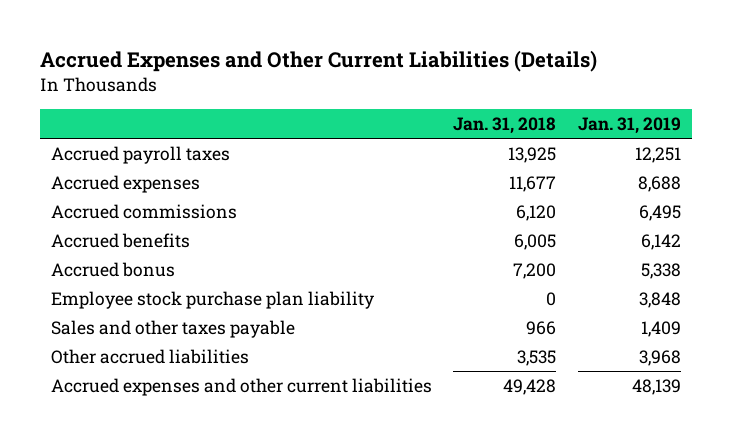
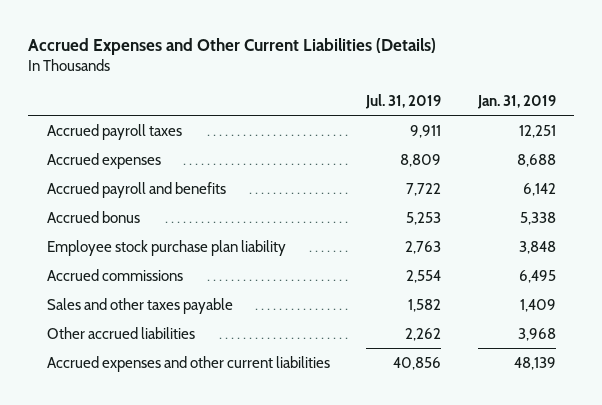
- | Jan. 31, 2018 | Jan. 31, 2019
+ | Jul. 31, 2019 | Jan. 31, 2019
- Accrued benefits | 6,005 | 6,142
+ Accrued payroll and benefits | 7,722 | 6,142
moved down: Accrued commissions | 2,554 | 6,495

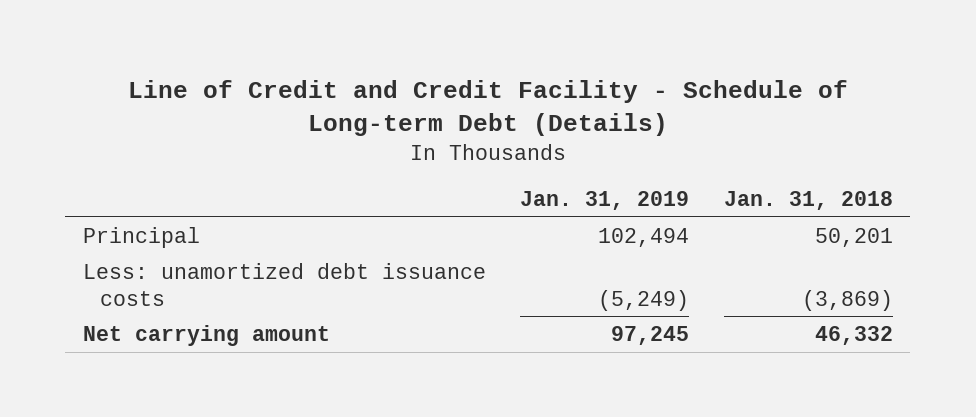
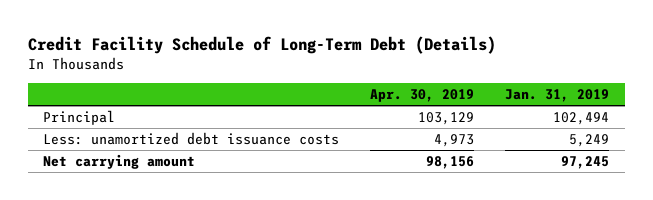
- Line of Credit and Credit Facility - Schedule of Long-term Debt (Details)
+ Credit Facility Schedule of Long-Term Debt (Details)
- | Jan. 31, 2019 | Jan. 31, 2018
+ | Apr. 30, 2019 | Jan. 31, 2019
- Less: unamortized debt issuance costs | (5,249) | (3,869)
+ Less: unamortized debt issuance costs | 4,973 | 5,249

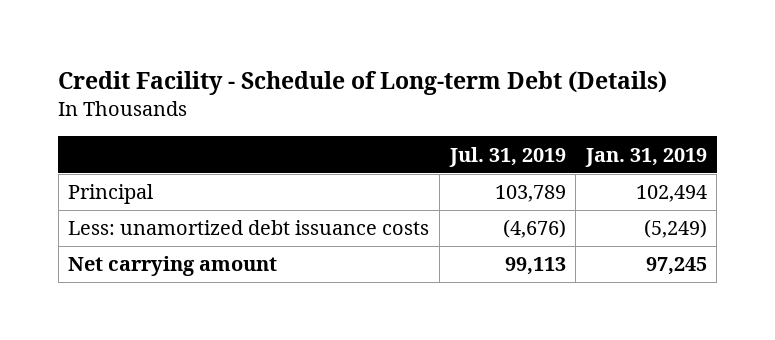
- Credit Facility Schedule of Long-Term Debt (Details)
+ Credit Facility - Schedule of Long-term Debt (Details)
- | Apr. 30, 2019 | Jan. 31, 2019
+ | Jul. 31, 2019 | Jan. 31, 2019
- Less: unamortized debt issuance costs | 4,973 | 5,249
+ Less: unamortized debt issuance costs | (4,676) | (5,249)

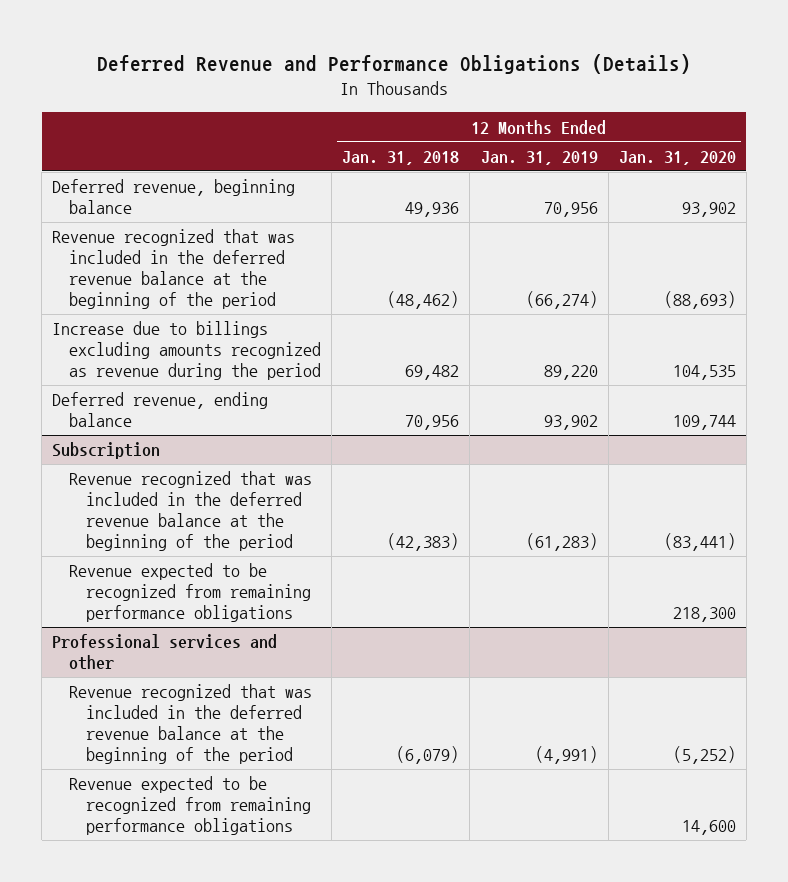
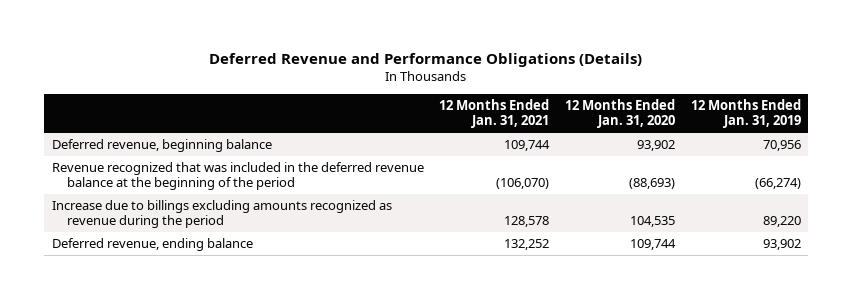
- | 12 Months Ended Jan. 31, 2018 | 12 Months Ended Jan. 31, 2019 | 12 Months Ended Jan. 31, 2020
+ | 12 Months Ended Jan. 31, 2021 | 12 Months Ended Jan. 31, 2020 | 12 Months Ended Jan. 31, 2019
- Subscription
- Revenue recognized that was included in the deferred revenue balance at the beginning of the period | (42,383) | (61,283) | (83,441)
- Revenue expected to be recognized from remaining performance obligations | | | 218,300
- Professional services and other
- Revenue recognized that was included in the deferred revenue balance at the beginning of the period | (6,079) | (4,991) | (5,252)
- Revenue expected to be recognized from remaining performance obligations | | | 14,600

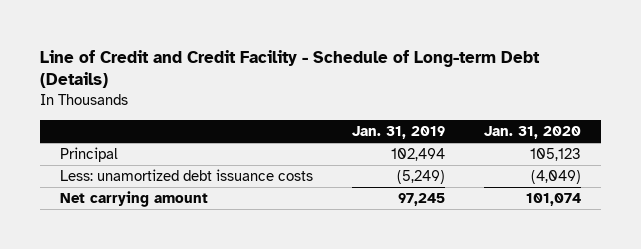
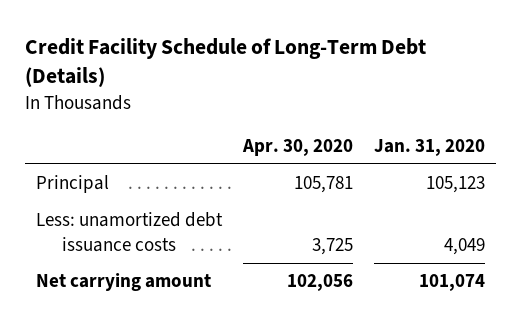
- Line of Credit and Credit Facility - Schedule of Long-term Debt (Details)
+ Credit Facility Schedule of Long-Term Debt (Details)
- | Jan. 31, 2019 | Jan. 31, 2020
+ | Apr. 30, 2020 | Jan. 31, 2020
- Less: unamortized debt issuance costs | (5,249) | (4,049)
+ Less: unamortized debt issuance costs | 3,725 | 4,049

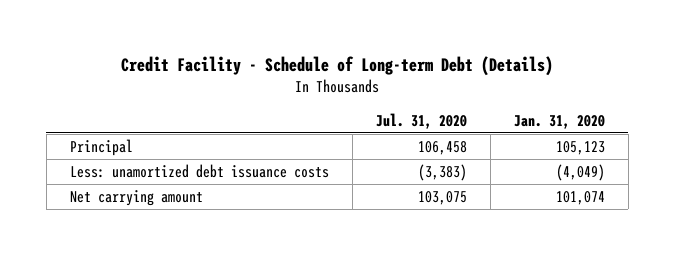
- Credit Facility Schedule of Long-Term Debt (Details)
+ Credit Facility - Schedule of Long-term Debt (Details)
- | Apr. 30, 2020 | Jan. 31, 2020
+ | Jul. 31, 2020 | Jan. 31, 2020
- Less: unamortized debt issuance costs | 3,725 | 4,049
+ Less: unamortized debt issuance costs | (3,383) | (4,049)

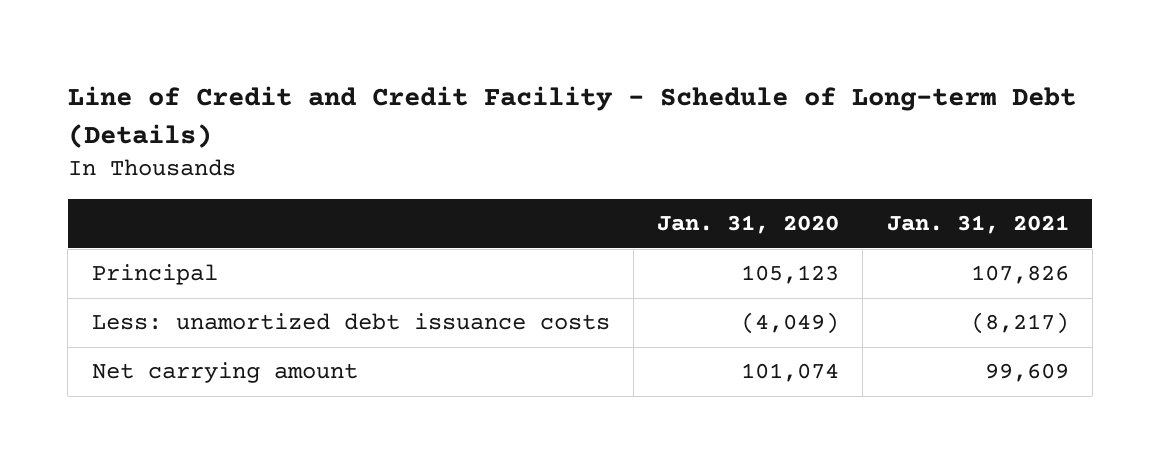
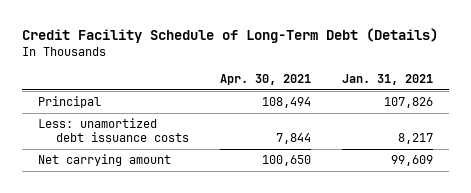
- Line of Credit and Credit Facility - Schedule of Long-term Debt (Details)
+ Credit Facility Schedule of Long-Term Debt (Details)
- | Jan. 31, 2020 | Jan. 31, 2021
+ | Apr. 30, 2021 | Jan. 31, 2021
- Less: unamortized debt issuance costs | (4,049) | (8,217)
+ Less: unamortized debt issuance costs | 7,844 | 8,217

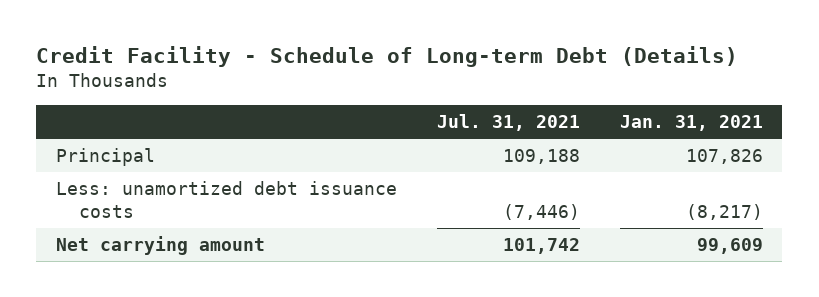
- Credit Facility Schedule of Long-Term Debt (Details)
+ Credit Facility - Schedule of Long-term Debt (Details)
- | Apr. 30, 2021 | Jan. 31, 2021
+ | Jul. 31, 2021 | Jan. 31, 2021
- Less: unamortized debt issuance costs | 7,844 | 8,217
+ Less: unamortized debt issuance costs | (7,446) | (8,217)

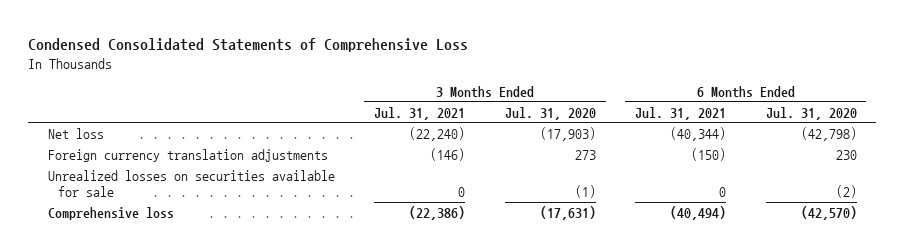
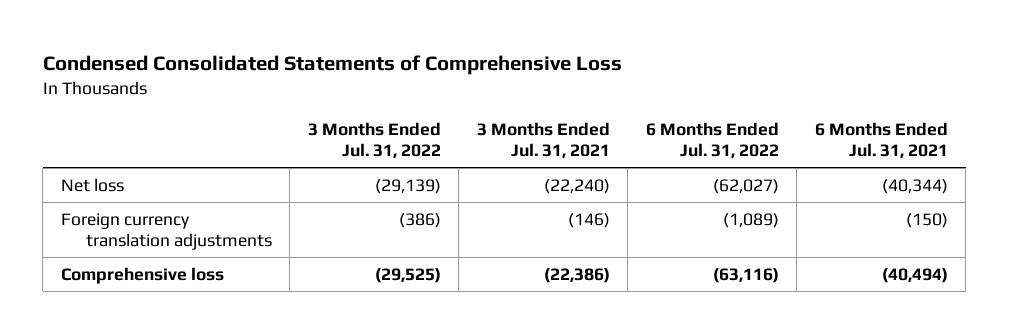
- | 3 Months Ended Jul. 31, 2021 | 3 Months Ended Jul. 31, 2020 | 6 Months Ended Jul. 31, 2021 | 6 Months Ended Jul. 31, 2020
+ | 3 Months Ended Jul. 31, 2022 | 3 Months Ended Jul. 31, 2021 | 6 Months Ended Jul. 31, 2022 | 6 Months Ended Jul. 31, 2021
- Unrealized losses on securities available for sale | 0 | (1) | 0 | (2)

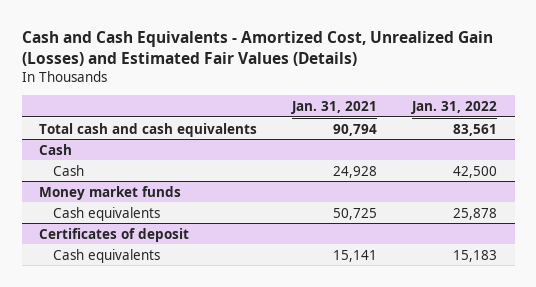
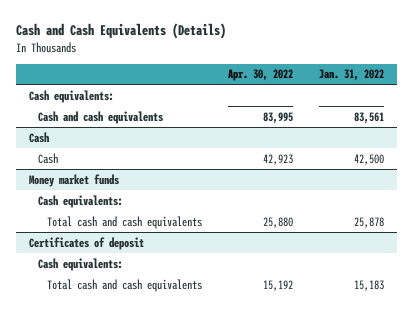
- Cash and Cash Equivalents - Amortized Cost, Unrealized Gain (Losses) and Estimated Fair Values (Details)
+ Cash and Cash Equivalents (Details)
- | Jan. 31, 2021 | Jan. 31, 2022
+ | Apr. 30, 2022 | Jan. 31, 2022
- Total cash and cash equivalents | 90,794 | 83,561
+ Cash equivalents:
+ Cash and cash equivalents | 83,995 | 83,561
@ Money market funds
- Cash equivalents | 50,725 | 25,878
+ Cash equivalents:
+ Total cash and cash equivalents | 25,880 | 25,878
@ Certificates of deposit
- Cash equivalents | 15,141 | 15,183
+ Cash equivalents:
+ Total cash and cash equivalents | 15,192 | 15,183

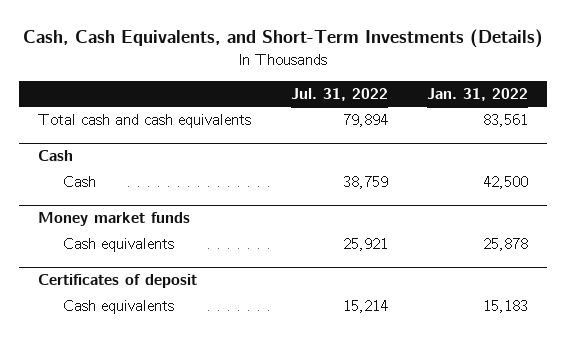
- Cash and Cash Equivalents (Details)
+ Cash, Cash Equivalents, and Short-Term Investments (Details)
- | Apr. 30, 2022 | Jan. 31, 2022
+ | Jul. 31, 2022 | Jan. 31, 2022
- Cash equivalents:
- Cash and cash equivalents | 83,995 | 83,561
+ Total cash and cash equivalents | 79,894 | 83,561
@ Money market funds
- Cash equivalents:
- Total cash and cash equivalents | 25,880 | 25,878
+ Cash equivalents | 25,921 | 25,878
@ Certificates of deposit
- Cash equivalents:
- Total cash and cash equivalents | 15,192 | 15,183
+ Cash equivalents | 15,214 | 15,183

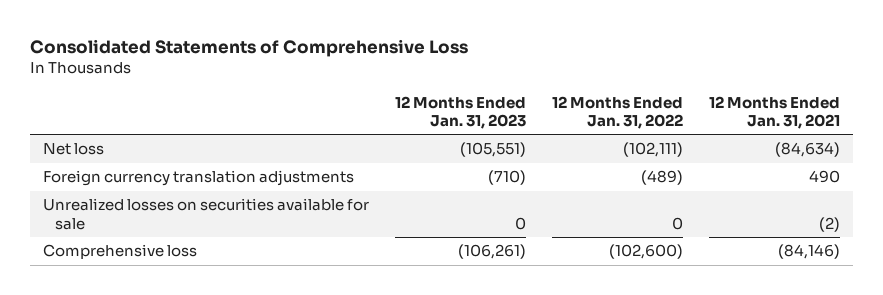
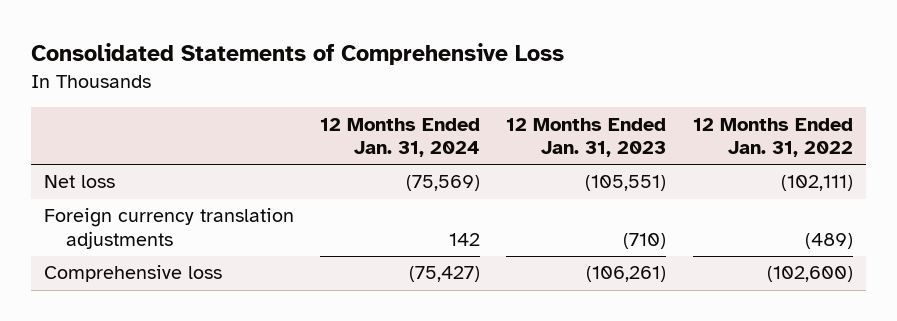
- | 12 Months Ended Jan. 31, 2023 | 12 Months Ended Jan. 31, 2022 | 12 Months Ended Jan. 31, 2021
+ | 12 Months Ended Jan. 31, 2024 | 12 Months Ended Jan. 31, 2023 | 12 Months Ended Jan. 31, 2022
- Unrealized losses on securities available for sale | 0 | 0 | (2)

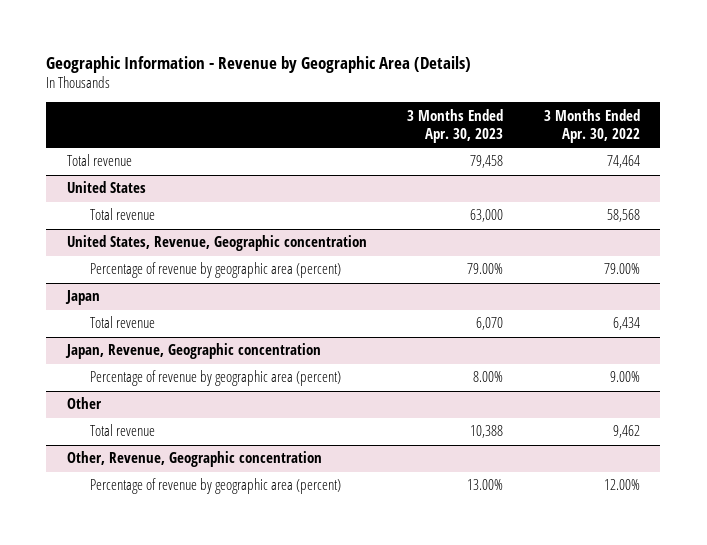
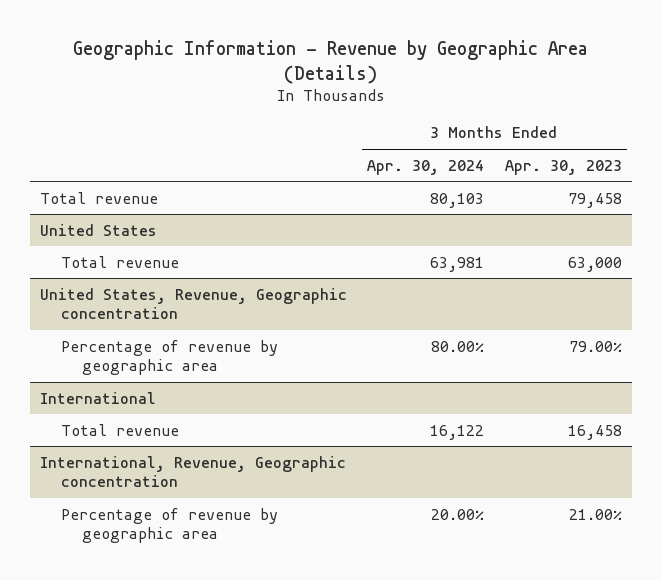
- | 3 Months Ended Apr. 30, 2023 | 3 Months Ended Apr. 30, 2022
+ | 3 Months Ended Apr. 30, 2024 | 3 Months Ended Apr. 30, 2023
@ United States, Revenue, Geographic concentration
- Percentage of revenue by geographic area (percent) | 79.00% | 79.00%
- Japan
- Total revenue | 6,070 | 6,434
- Japan, Revenue, Geographic concentration
- Percentage of revenue by geographic area (percent) | 8.00% | 9.00%
- Other
- Total revenue | 10,388 | 9,462
- Other, Revenue, Geographic concentration
- Percentage of revenue by geographic area (percent) | 13.00% | 12.00%
@ United States, Revenue, Geographic concentration
+ Percentage of revenue by geographic area | 80.00% | 79.00%
+ International
+ Total revenue | 16,122 | 16,458
+ International, Revenue, Geographic concentration
+ Percentage of revenue by geographic area | 20.00% | 21.00%

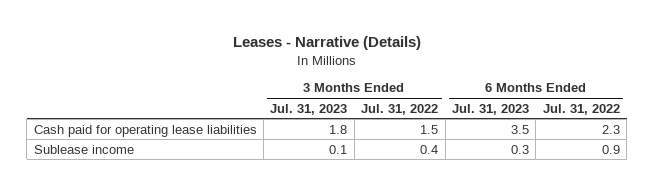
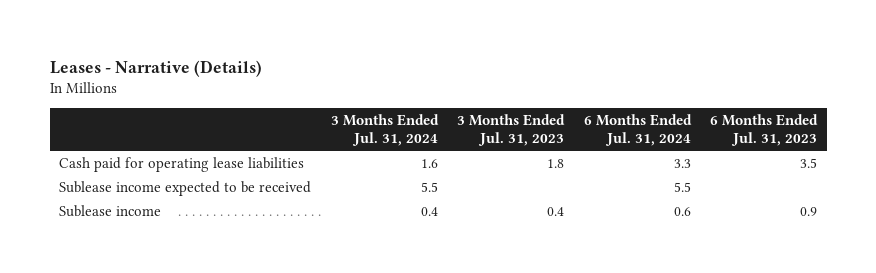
- | 3 Months Ended Jul. 31, 2023 | 3 Months Ended Jul. 31, 2022 | 6 Months Ended Jul. 31, 2023 | 6 Months Ended Jul. 31, 2022
+ | 3 Months Ended Jul. 31, 2024 | 3 Months Ended Jul. 31, 2023 | 6 Months Ended Jul. 31, 2024 | 6 Months Ended Jul. 31, 2023
- Sublease income | 0.1 | 0.4 | 0.3 | 0.9
+ Sublease income expected to be received | 5.5 | | 5.5 |
+ Sublease income | 0.4 | 0.4 | 0.6 | 0.9

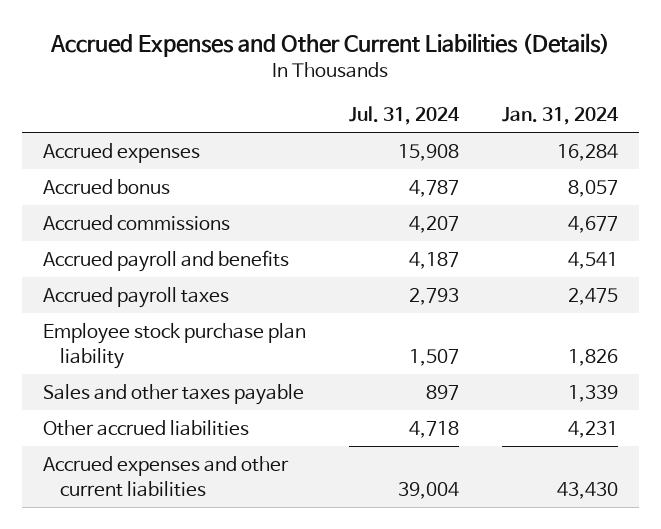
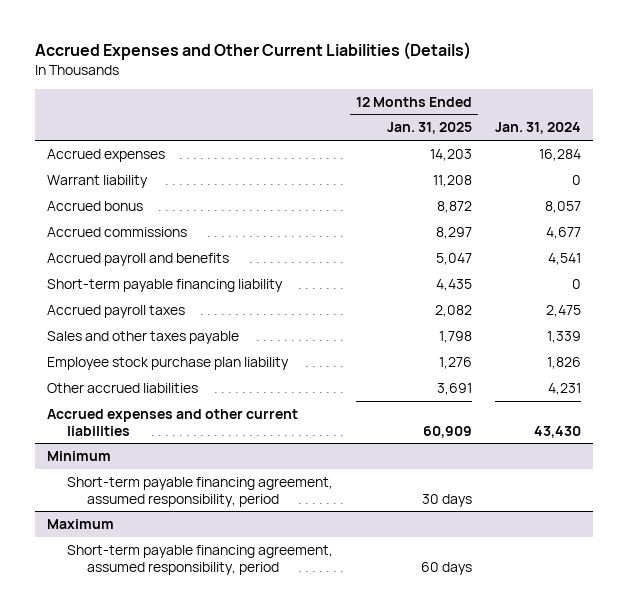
- | Jul. 31, 2024 | Jan. 31, 2024
+ | 12 Months Ended Jan. 31, 2025 | Jan. 31, 2024
+ Warrant liability | 11,208 | 0
+ Short-term payable financing liability | 4,435 | 0
moved down: Employee stock purchase plan liability | 1,276 | 1,826
+ Minimum
+ Short-term payable financing agreement, assumed responsibility, period | 30 days |
+ Maximum
+ Short-term payable financing agreement, assumed responsibility, period | 60 days |

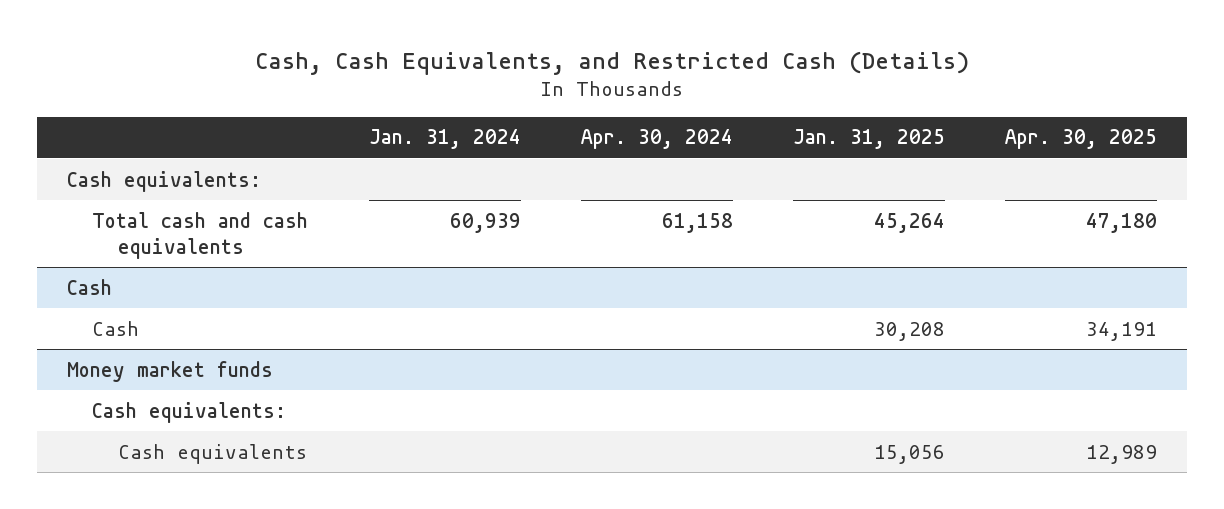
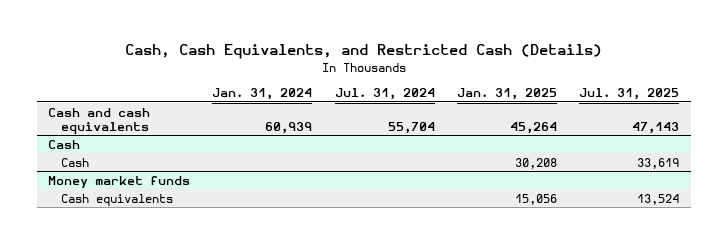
- | Jan. 31, 2024 | Apr. 30, 2024 | Jan. 31, 2025 | Apr. 30, 2025
+ | Jan. 31, 2024 | Jul. 31, 2024 | Jan. 31, 2025 | Jul. 31, 2025
- Cash equivalents:
- Total cash and cash equivalents | 60,939 | 61,158 | 45,264 | 47,180
+ Cash and cash equivalents | 60,939 | 55,704 | 45,264 | 47,143
@ Money market funds
- Cash equivalents:

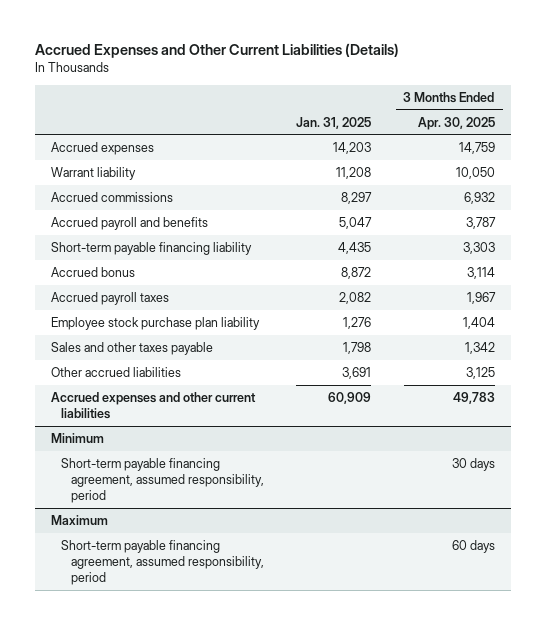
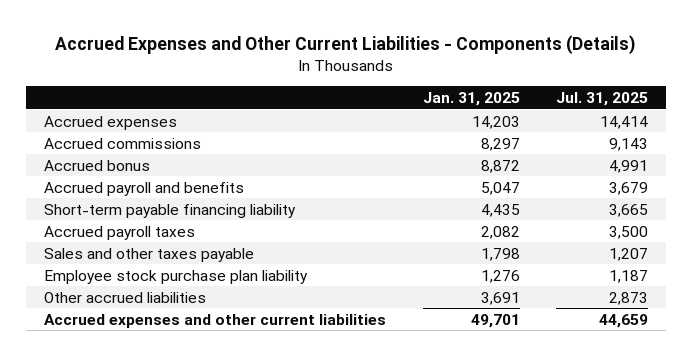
- Accrued Expenses and Other Current Liabilities (Details)
+ Accrued Expenses and Other Current Liabilities - Components (Details)
- | Jan. 31, 2025 | 3 Months Ended Apr. 30, 2025
+ | Jan. 31, 2025 | Jul. 31, 2025
- Warrant liability | 11,208 | 10,050
moved up: Accrued bonus | 8,872 | 4,991
moved down: Employee stock purchase plan liability | 1,276 | 1,187
- Accrued expenses and other current liabilities | 60,909 | 49,783
- Minimum
- Short-term payable financing agreement, assumed responsibility, period | | 30 days
- Maximum
- Short-term payable financing agreement, assumed responsibility, period | | 60 days
+ Accrued expenses and other current liabilities | 49,701 | 44,659

